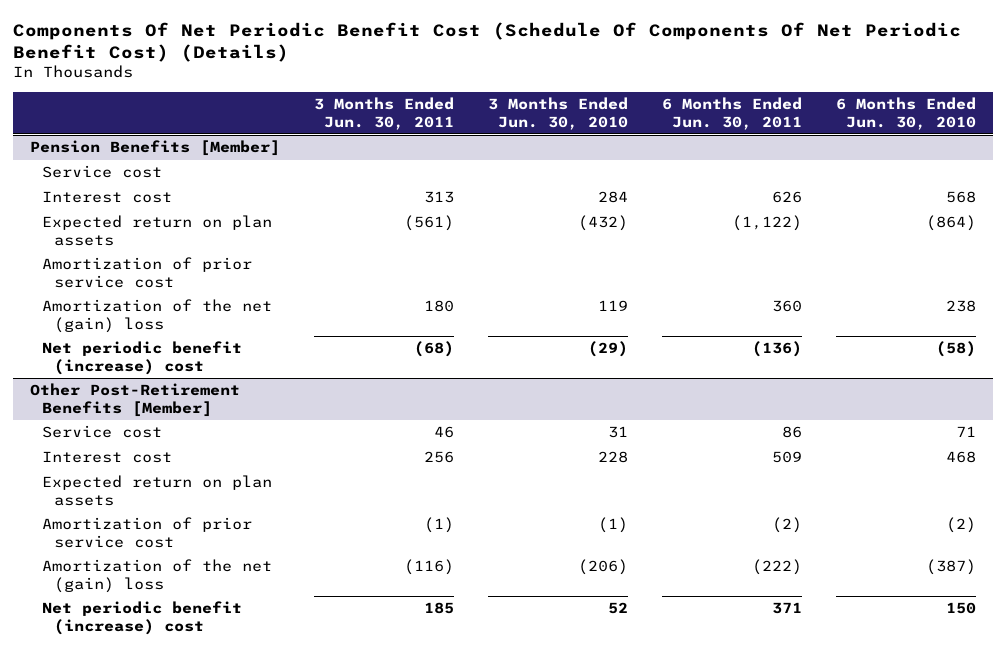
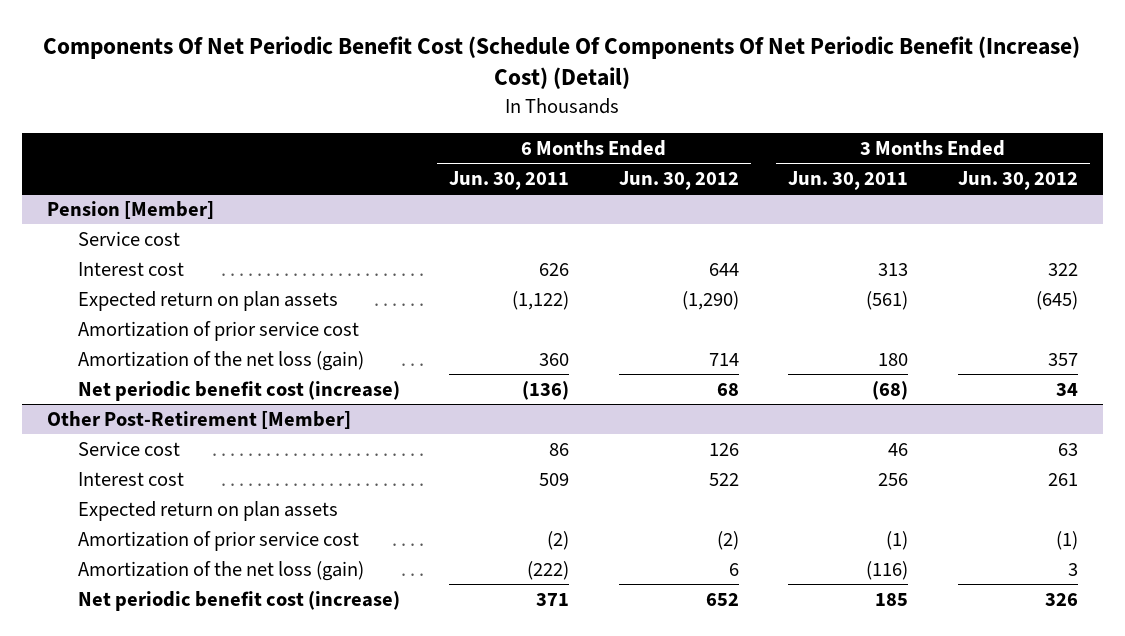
- Components Of Net Periodic Benefit Cost (Schedule Of Components Of Net Periodic Benefit Cost) (Details)
+ Components Of Net Periodic Benefit Cost (Schedule Of Components Of Net Periodic Benefit (Increase) Cost) (Detail)
- | 3 Months Ended Jun. 30, 2011 | 3 Months Ended Jun. 30, 2010 | 6 Months Ended Jun. 30, 2011 | 6 Months Ended Jun. 30, 2010
+ | 6 Months Ended Jun. 30, 2011 | 6 Months Ended Jun. 30, 2012 | 3 Months Ended Jun. 30, 2011 | 3 Months Ended Jun. 30, 2012
- Pension Benefits [Member]
+ Pension [Member]
- Amortization of the net (gain) loss | 180 | 119 | 360 | 238
- Net periodic benefit (increase) cost | (68) | (29) | (136) | (58)
- Other Post-Retirement Benefits [Member]
+ Amortization of the net loss (gain) | 360 | 714 | 180 | 357
+ Net periodic benefit cost (increase) | (136) | 68 | (68) | 34
+ Other Post-Retirement [Member]
- Amortization of the net (gain) loss | (116) | (206) | (222) | (387)
- Net periodic benefit (increase) cost | 185 | 52 | 371 | 150
+ Amortization of the net loss (gain) | (222) | 6 | (116) | 3
+ Net periodic benefit cost (increase) | 371 | 652 | 185 | 326

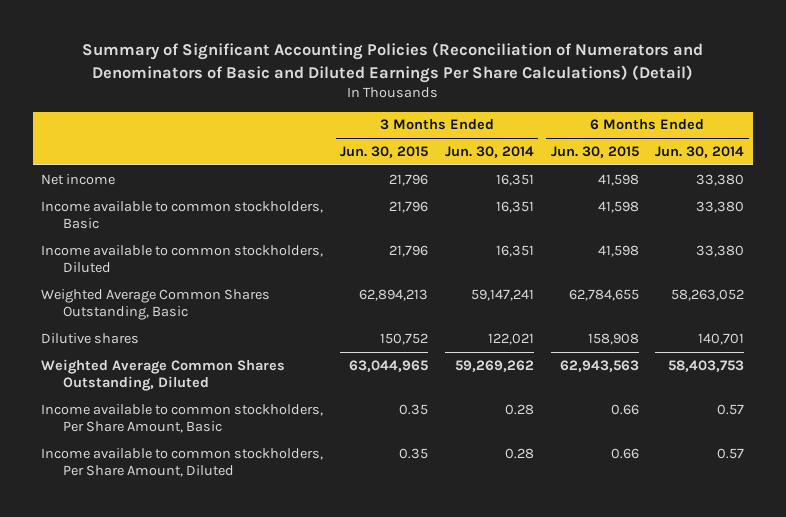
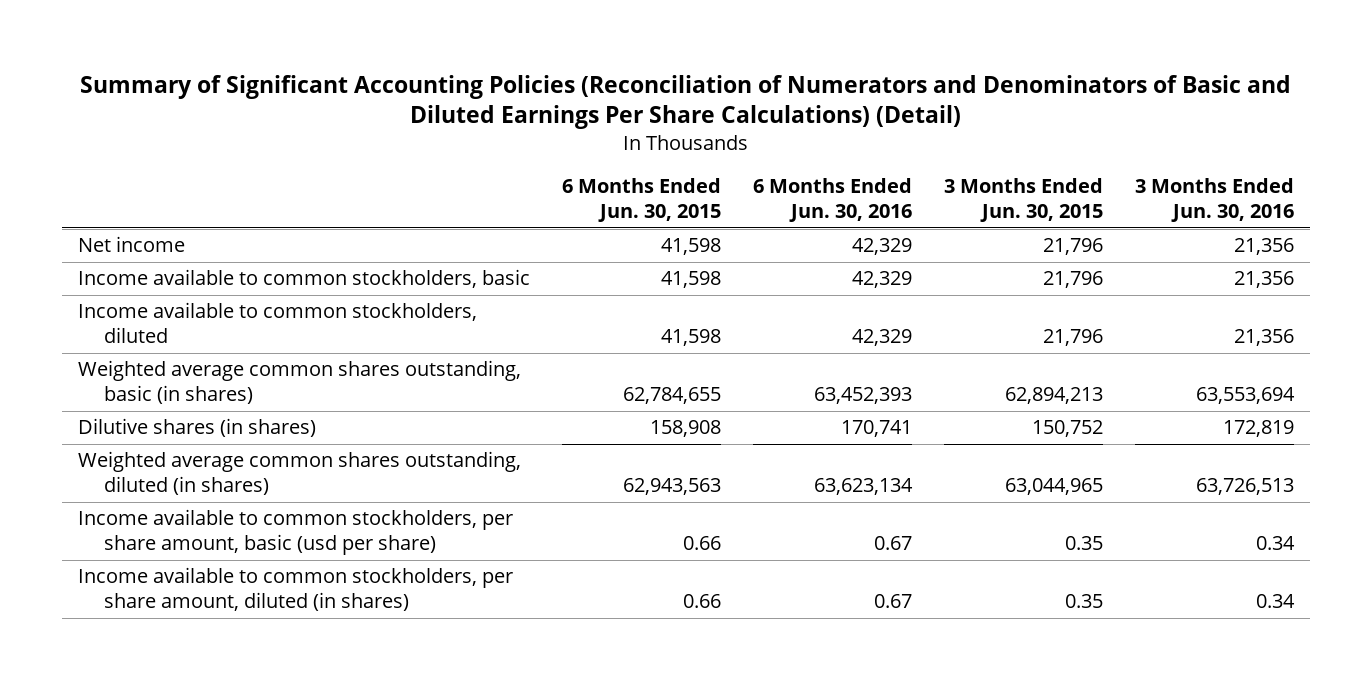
- | 3 Months Ended Jun. 30, 2015 | 3 Months Ended Jun. 30, 2014 | 6 Months Ended Jun. 30, 2015 | 6 Months Ended Jun. 30, 2014
+ | 6 Months Ended Jun. 30, 2015 | 6 Months Ended Jun. 30, 2016 | 3 Months Ended Jun. 30, 2015 | 3 Months Ended Jun. 30, 2016
- Income available to common stockholders, Basic | 21,796 | 16,351 | 41,598 | 33,380
- Income available to common stockholders, Diluted | 21,796 | 16,351 | 41,598 | 33,380
- Weighted Average Common Shares Outstanding, Basic | 62,894,213 | 59,147,241 | 62,784,655 | 58,263,052
- Dilutive shares | 150,752 | 122,021 | 158,908 | 140,701
- Weighted Average Common Shares Outstanding, Diluted | 63,044,965 | 59,269,262 | 62,943,563 | 58,403,753
- Income available to common stockholders, Per Share Amount, Basic | 0.35 | 0.28 | 0.66 | 0.57
- Income available to common stockholders, Per Share Amount, Diluted | 0.35 | 0.28 | 0.66 | 0.57
+ Income available to common stockholders, basic | 41,598 | 42,329 | 21,796 | 21,356
+ Income available to common stockholders, diluted | 41,598 | 42,329 | 21,796 | 21,356
+ Weighted average common shares outstanding, basic (in shares) | 62,784,655 | 63,452,393 | 62,894,213 | 63,553,694
+ Dilutive shares (in shares) | 158,908 | 170,741 | 150,752 | 172,819
+ Weighted average common shares outstanding, diluted (in shares) | 62,943,563 | 63,623,134 | 63,044,965 | 63,726,513
+ Income available to common stockholders, per share amount, basic (usd per share) | 0.66 | 0.67 | 0.35 | 0.34
+ Income available to common stockholders, per share amount, diluted (in shares) | 0.66 | 0.67 | 0.35 | 0.34

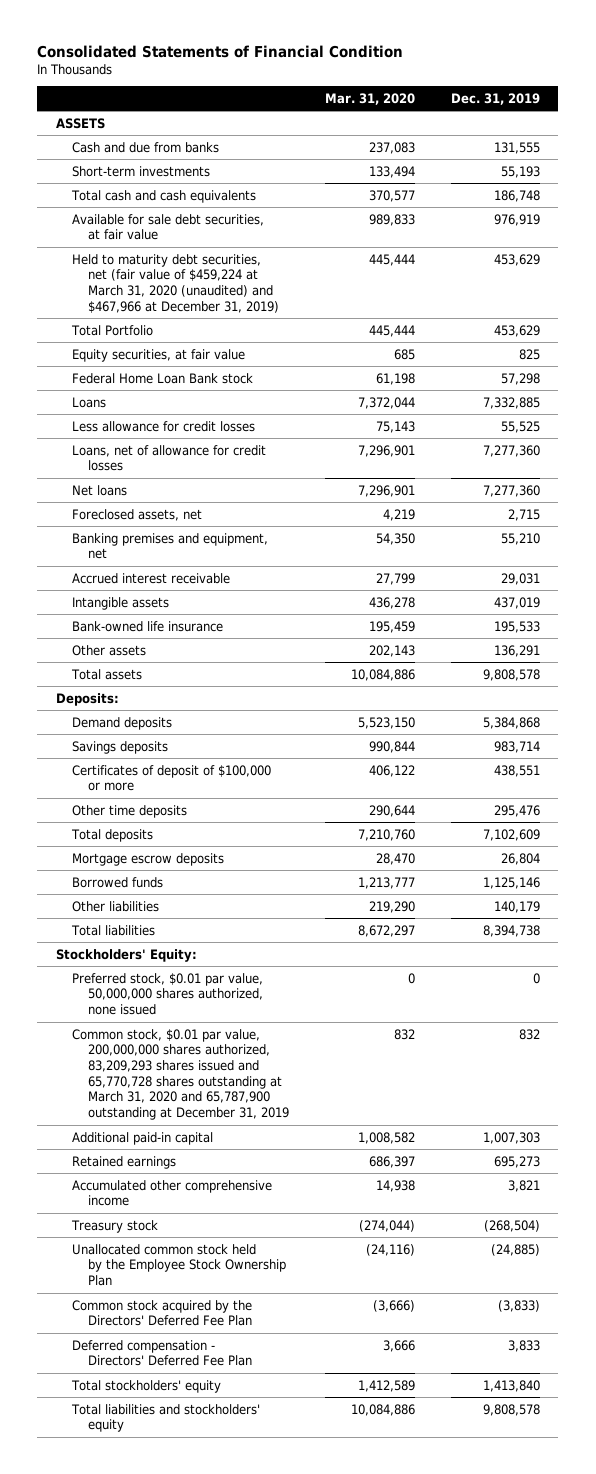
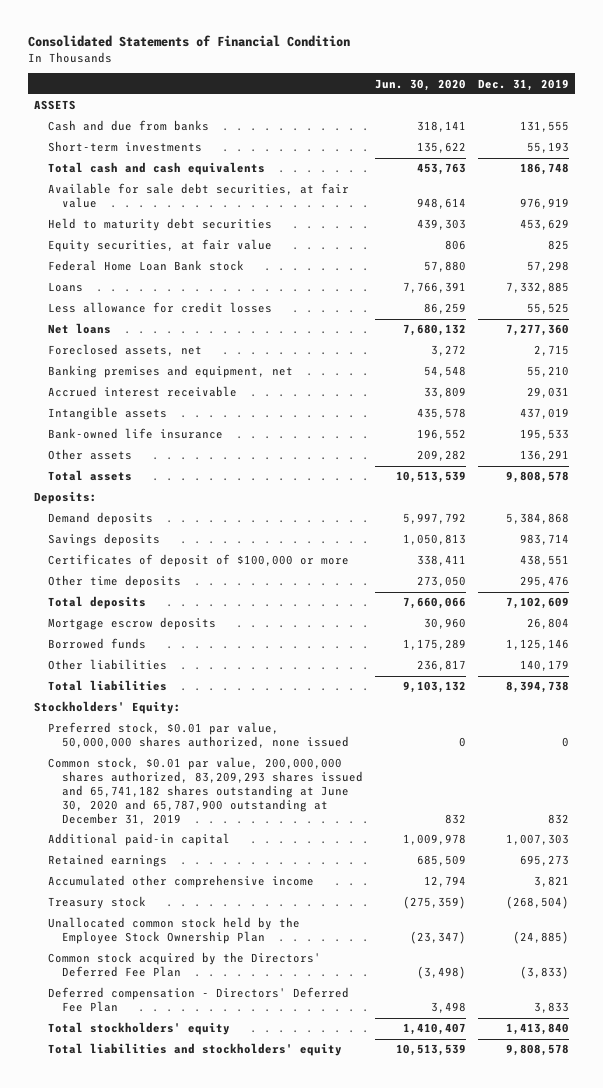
- | Mar. 31, 2020 | Dec. 31, 2019
+ | Jun. 30, 2020 | Dec. 31, 2019
- Held to maturity debt securities, net (fair value of $459,224 at March 31, 2020 (unaudited) and $467,966 at December 31, 2019) | 445,444 | 453,629
- Total Portfolio | 445,444 | 453,629
+ Held to maturity debt securities | 439,303 | 453,629
- Loans, net of allowance for credit losses | 7,296,901 | 7,277,360
- Common stock, $0.01 par value, 200,000,000 shares authorized, 83,209,293 shares issued and 65,770,728 shares outstanding at March 31, 2020 and 65,787,900 outstanding at December 31, 2019 | 832 | 832
+ Common stock, $0.01 par value, 200,000,000 shares authorized, 83,209,293 shares issued and 65,741,182 shares outstanding at June 30, 2020 and 65,787,900 outstanding at December 31, 2019 | 832 | 832

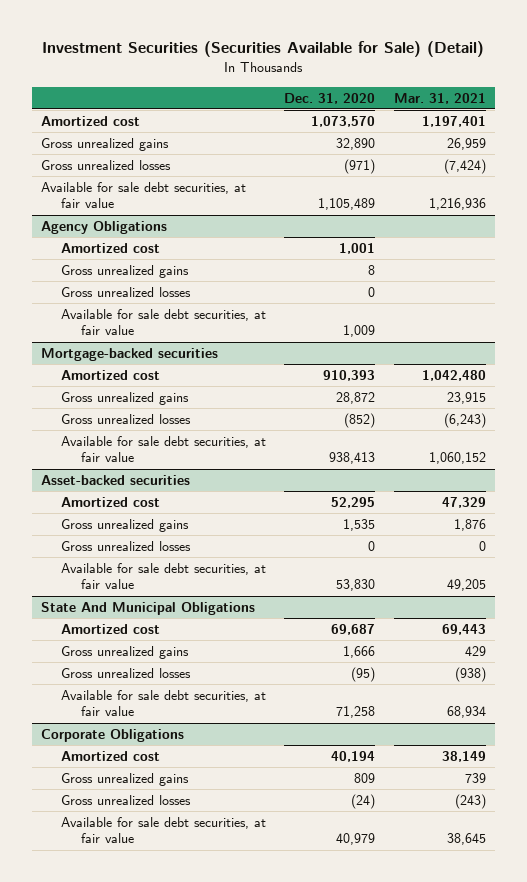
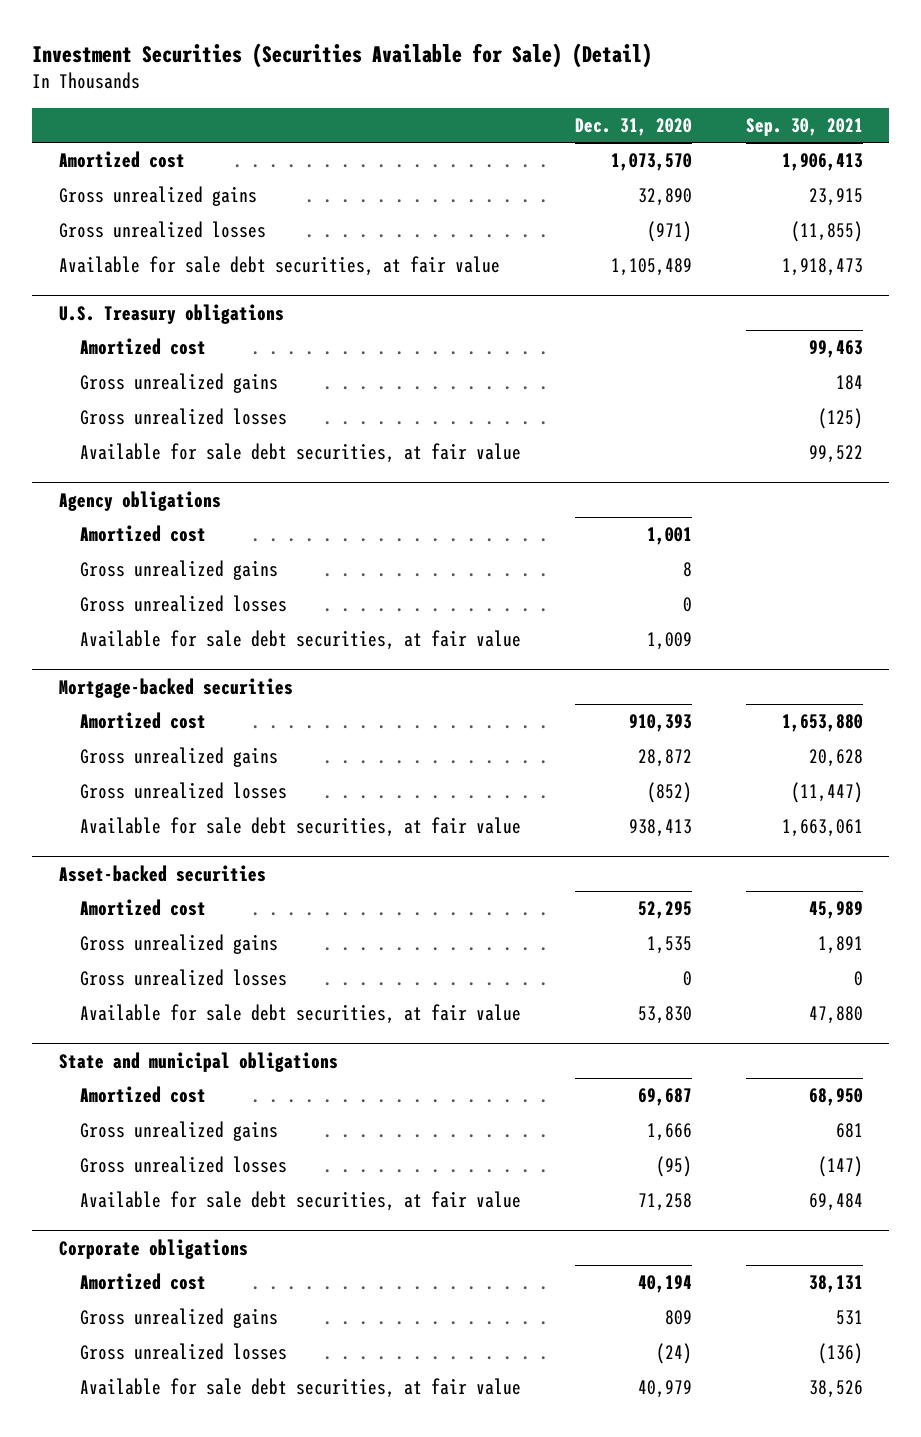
- | Dec. 31, 2020 | Mar. 31, 2021
+ | Dec. 31, 2020 | Sep. 30, 2021
- Agency Obligations
+ U.S. Treasury obligations
+ Amortized cost | | 99,463
+ Gross unrealized gains | | 184
+ Gross unrealized losses | | (125)
+ Available for sale debt securities, at fair value | | 99,522
+ Agency obligations
- State And Municipal Obligations
+ State and municipal obligations
- Corporate Obligations
+ Corporate obligations

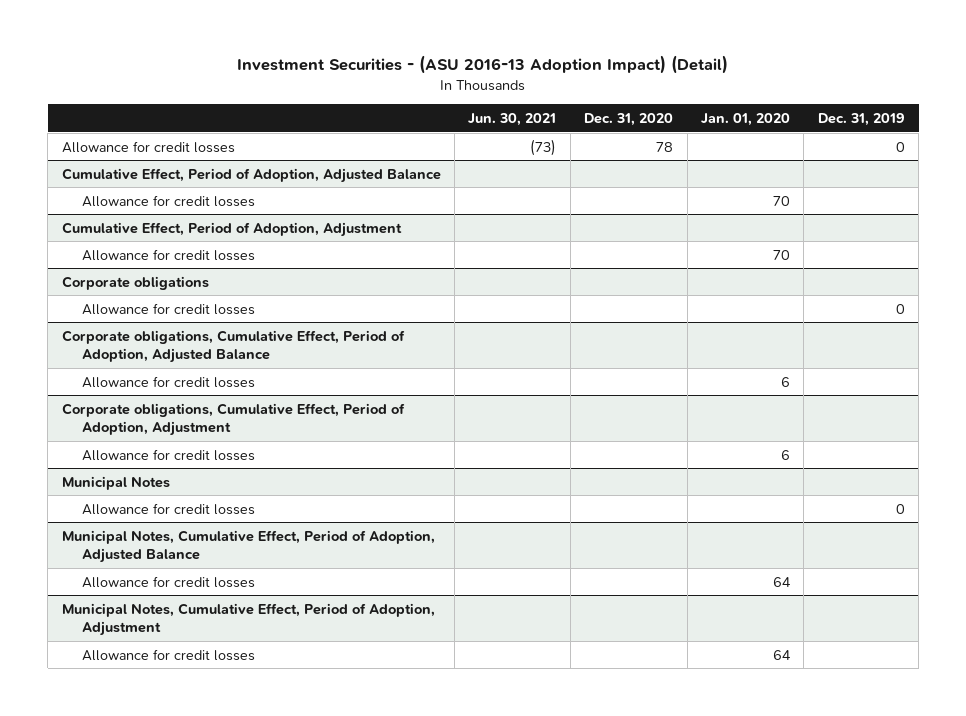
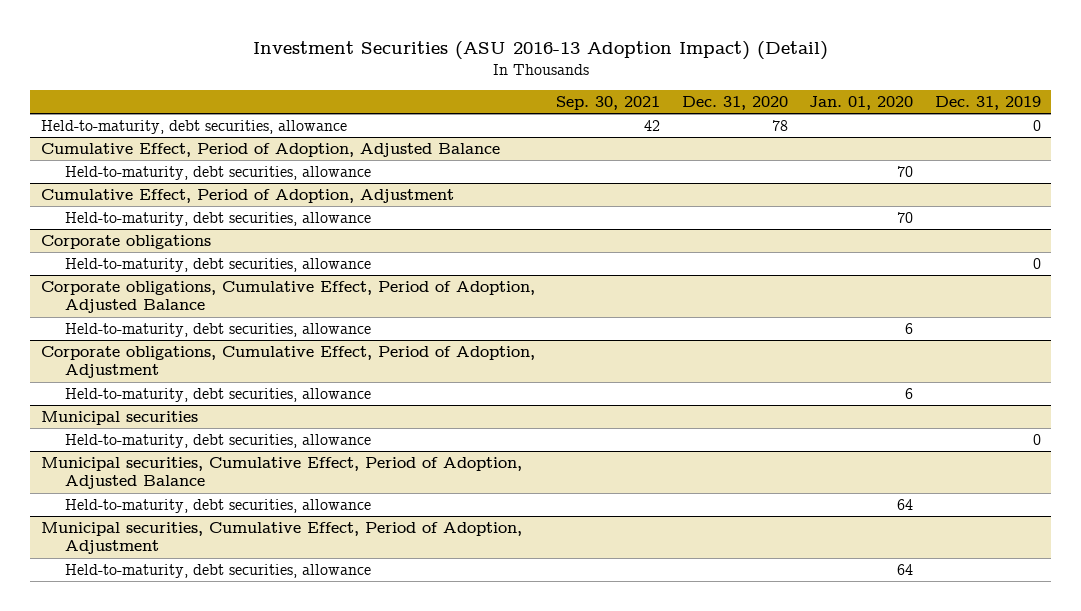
- Investment Securities - (ASU 2016-13 Adoption Impact) (Detail)
+ Investment Securities (ASU 2016-13 Adoption Impact) (Detail)
- | Jun. 30, 2021 | Dec. 31, 2020 | Jan. 01, 2020 | Dec. 31, 2019
+ | Sep. 30, 2021 | Dec. 31, 2020 | Jan. 01, 2020 | Dec. 31, 2019
- Allowance for credit losses | (73) | 78 | | 0
+ Held-to-maturity, debt securities, allowance | 42 | 78 | | 0
@ Cumulative Effect, Period of Adoption, Adjusted Balance
- Allowance for credit losses | | | 70 |
+ Held-to-maturity, debt securities, allowance | | | 70 |
@ Cumulative Effect, Period of Adoption, Adjustment
- Allowance for credit losses | | | 70 |
+ Held-to-maturity, debt securities, allowance | | | 70 |
@ Corporate obligations
- Allowance for credit losses | | | | 0
+ Held-to-maturity, debt securities, allowance | | | | 0
@ Corporate obligations, Cumulative Effect, Period of Adoption, Adjusted Balance
- Allowance for credit losses | | | 6 |
+ Held-to-maturity, debt securities, allowance | | | 6 |
@ Corporate obligations, Cumulative Effect, Period of Adoption, Adjustment
- Allowance for credit losses | | | 6 |
- Municipal Notes
- Allowance for credit losses | | | | 0
- Municipal Notes, Cumulative Effect, Period of Adoption, Adjusted Balance
- Allowance for credit losses | | | 64 |
- Municipal Notes, Cumulative Effect, Period of Adoption, Adjustment
- Allowance for credit losses | | | 64 |
@ Corporate obligations, Cumulative Effect, Period of Adoption, Adjustment
+ Held-to-maturity, debt securities, allowance | | | 6 |
+ Municipal securities
+ Held-to-maturity, debt securities, allowance | | | | 0
+ Municipal securities, Cumulative Effect, Period of Adoption, Adjusted Balance
+ Held-to-maturity, debt securities, allowance | | | 64 |
+ Municipal securities, Cumulative Effect, Period of Adoption, Adjustment
+ Held-to-maturity, debt securities, allowance | | | 64 |

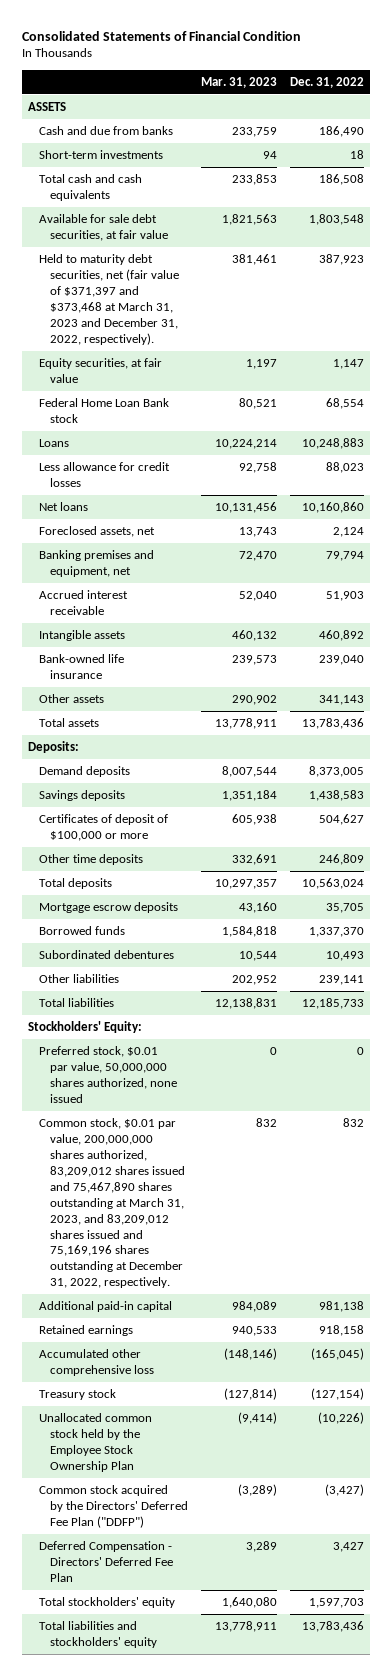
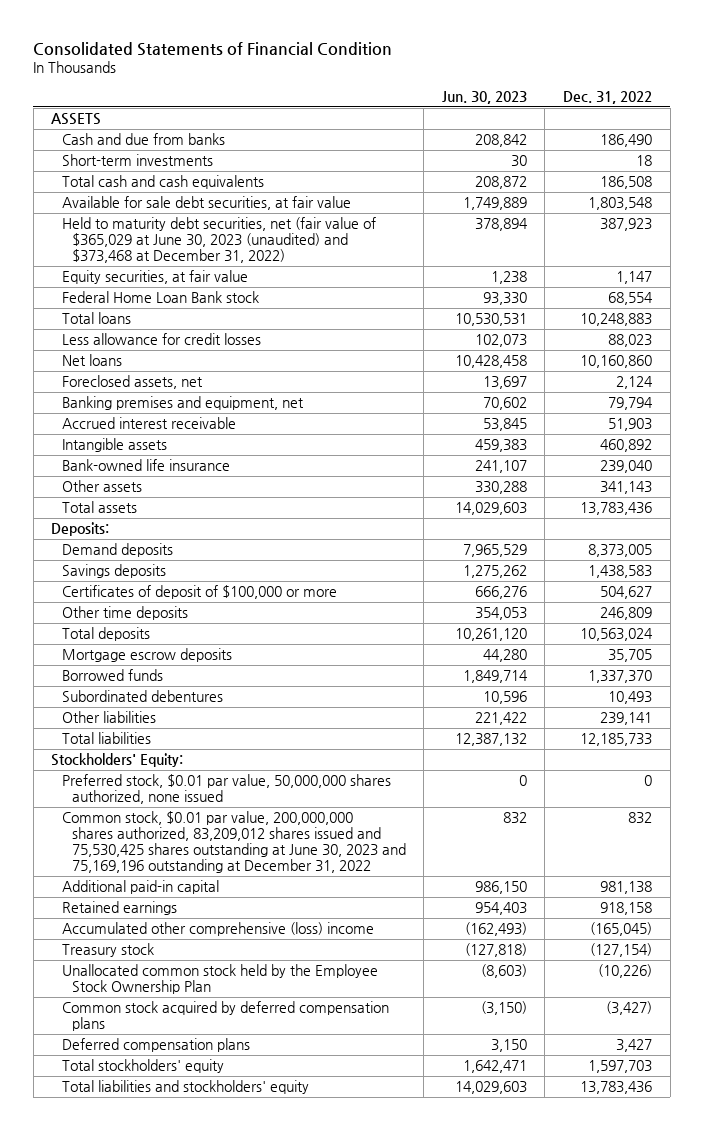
- | Mar. 31, 2023 | Dec. 31, 2022
+ | Jun. 30, 2023 | Dec. 31, 2022
- Held to maturity debt securities, net (fair value of $371,397 and $373,468 at March 31, 2023 and December 31, 2022, respectively). | 381,461 | 387,923
+ Held to maturity debt securities, net (fair value of $365,029 at June 30, 2023 (unaudited) and $373,468 at December 31, 2022) | 378,894 | 387,923
- Loans | 10,224,214 | 10,248,883
+ Total loans | 10,530,531 | 10,248,883
- Common stock, $0.01 par value, 200,000,000 shares authorized, 83,209,012 shares issued and 75,467,890 shares outstanding at March 31, 2023, and 83,209,012 shares issued and 75,169,196 shares outstanding at December 31, 2022, respectively. | 832 | 832
+ Common stock, $0.01 par value, 200,000,000 shares authorized, 83,209,012 shares issued and 75,530,425 shares outstanding at June 30, 2023 and 75,169,196 outstanding at December 31, 2022 | 832 | 832
- Accumulated other comprehensive loss | (148,146) | (165,045)
+ Accumulated other comprehensive (loss) income | (162,493) | (165,045)
- Common stock acquired by the Directors' Deferred Fee Plan ("DDFP") | (3,289) | (3,427)
- Deferred Compensation - Directors' Deferred Fee Plan | 3,289 | 3,427
+ Common stock acquired by deferred compensation plans | (3,150) | (3,427)
+ Deferred compensation plans | 3,150 | 3,427

